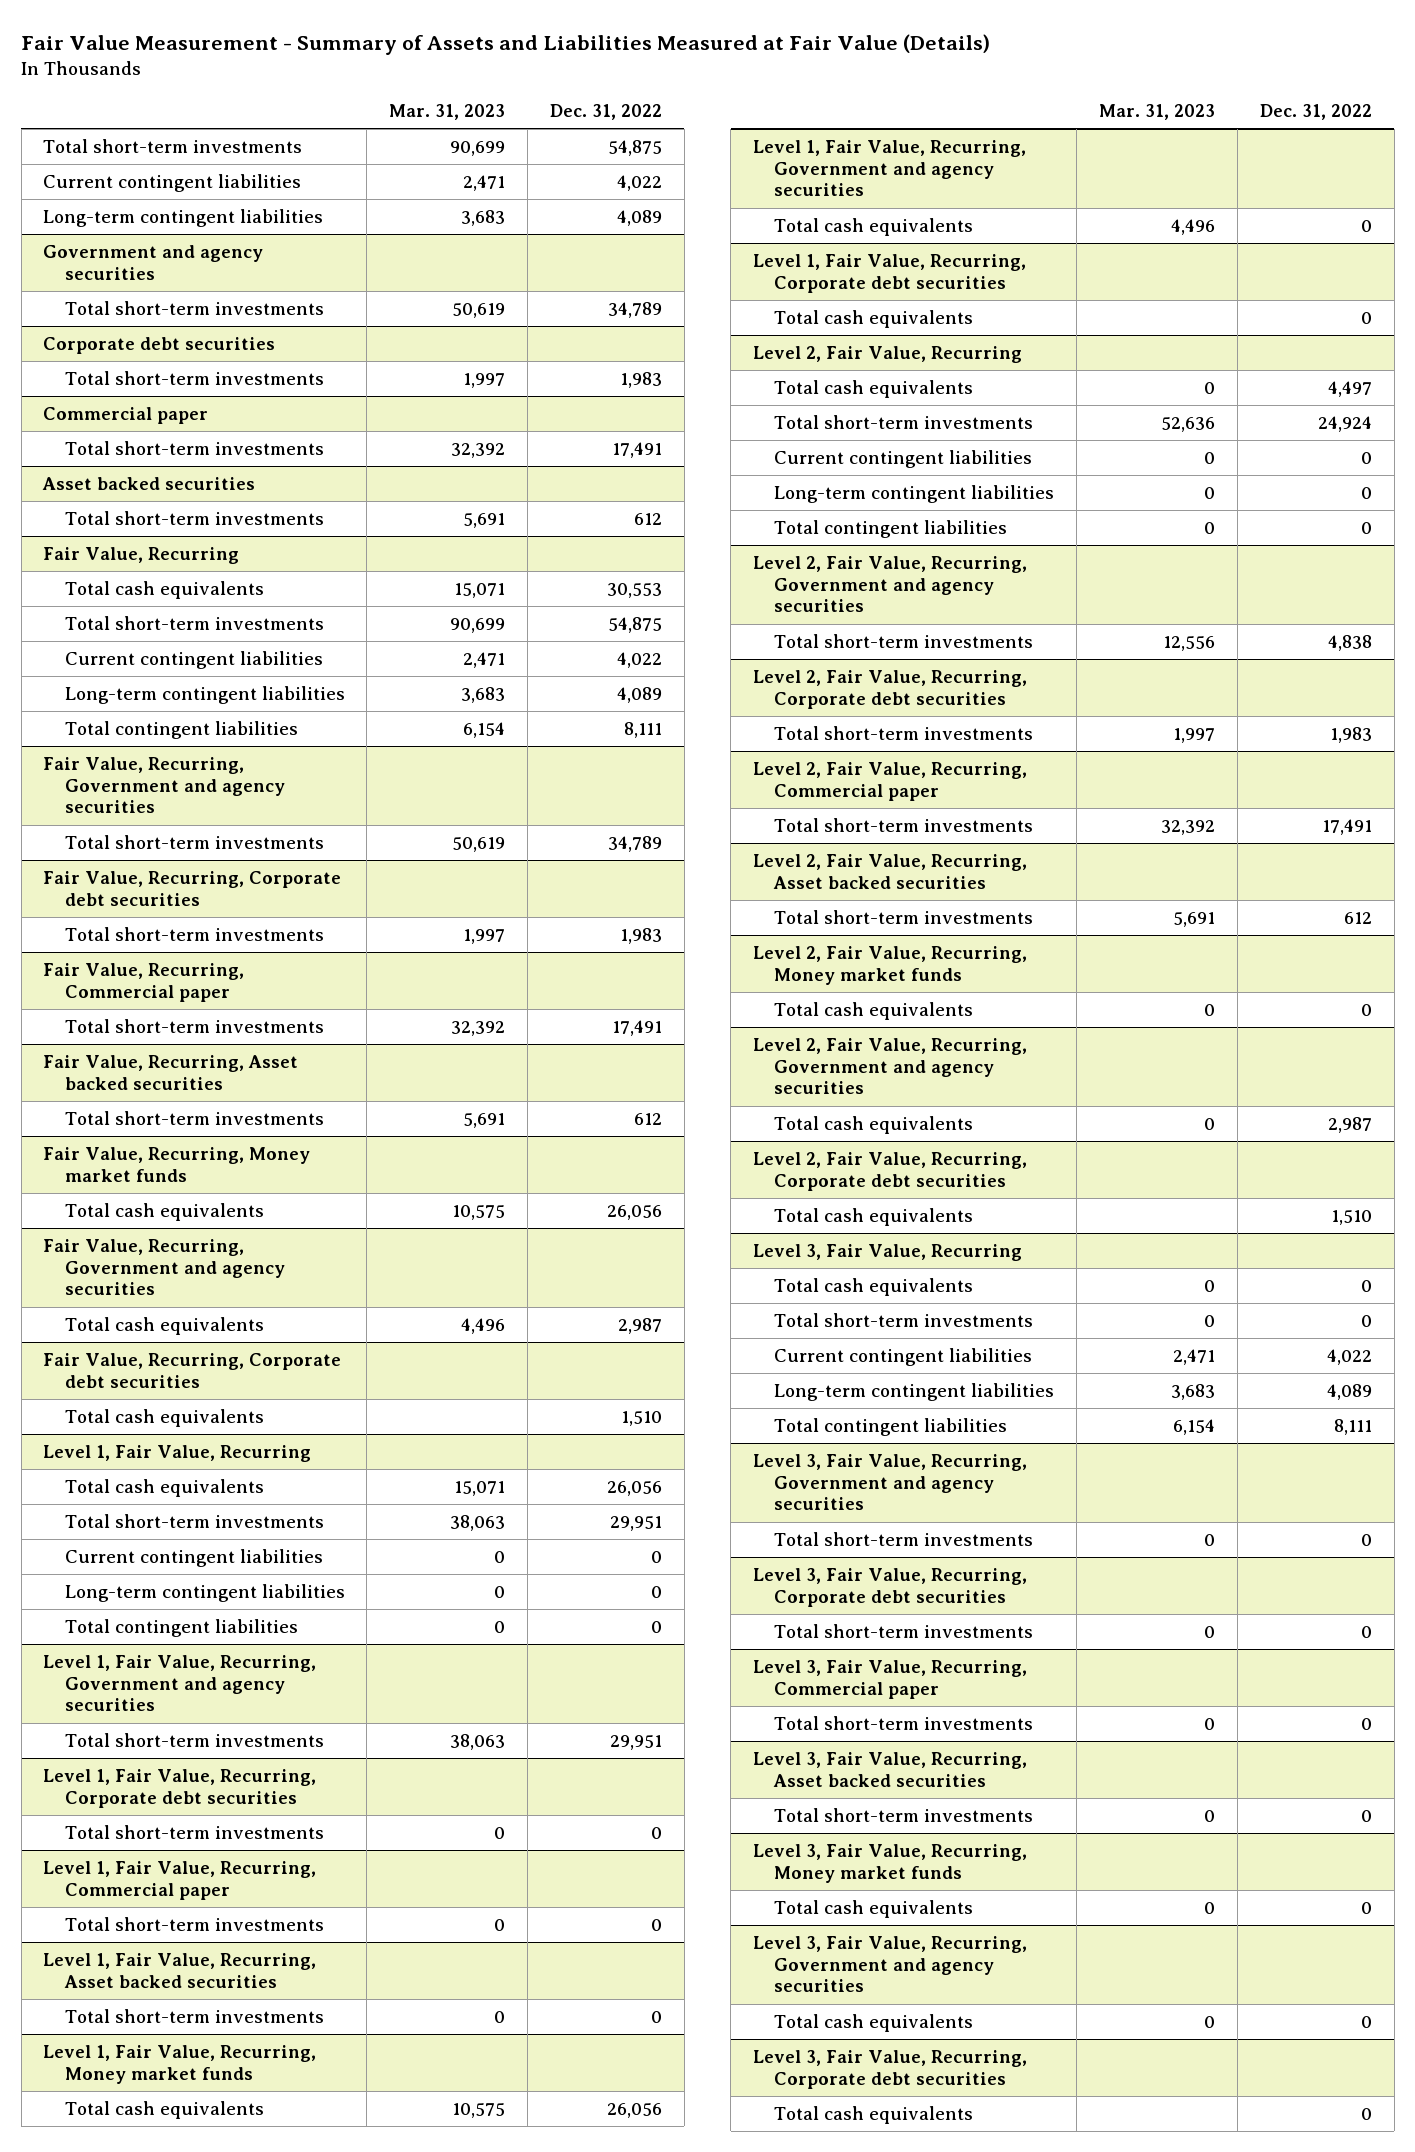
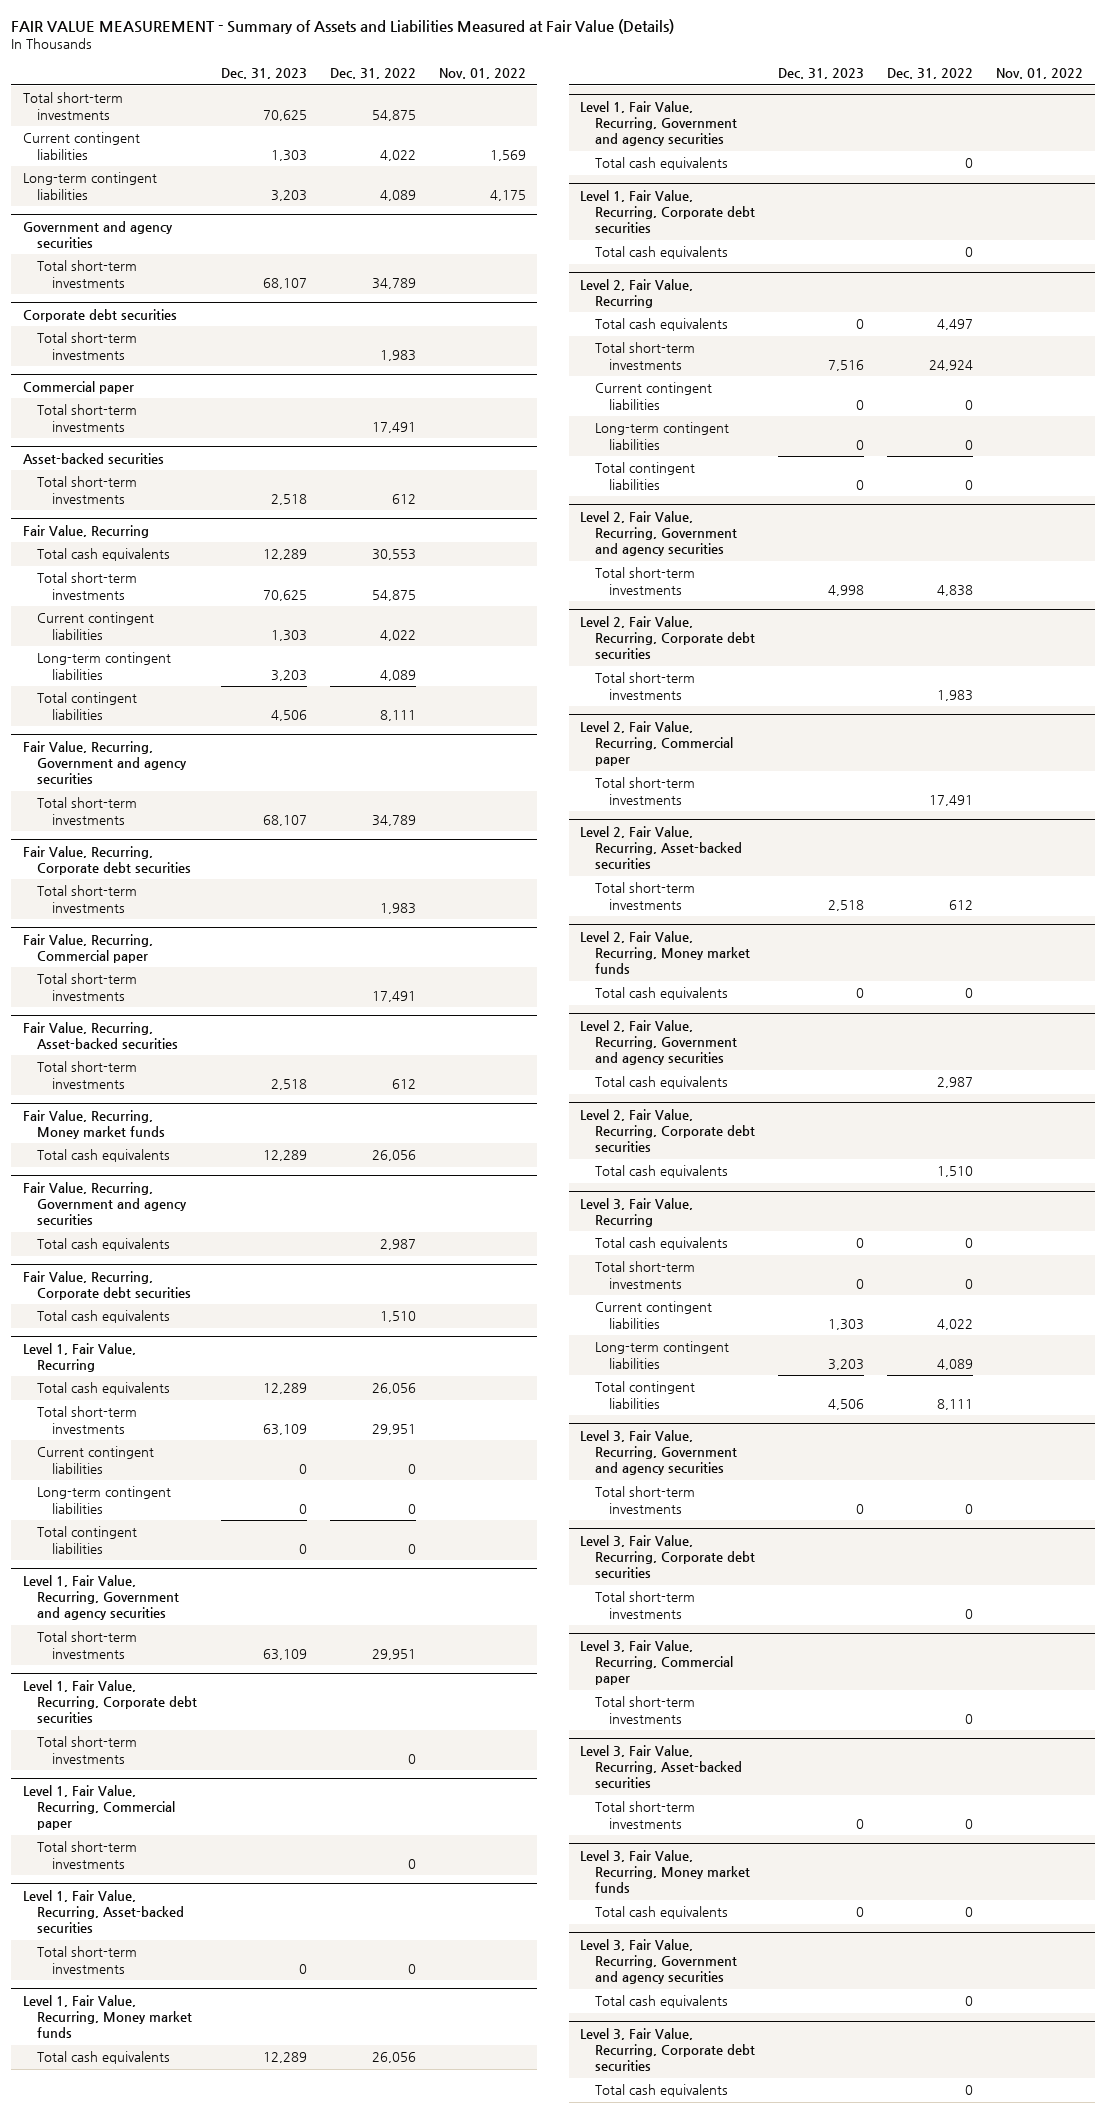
- Fair Value Measurement - Summary of Assets and Liabilities Measured at Fair Value (Details)
+ FAIR VALUE MEASUREMENT - Summary of Assets and Liabilities Measured at Fair Value (Details)
- | Mar. 31, 2023 | Dec. 31, 2022
+ | Dec. 31, 2023 | Dec. 31, 2022 | Nov. 01, 2022
- Asset backed securities
+ Asset-backed securities
- Fair Value, Recurring, Asset backed securities
+ Fair Value, Recurring, Asset-backed securities
- Level 1, Fair Value, Recurring, Asset backed securities
+ Level 1, Fair Value, Recurring, Asset-backed securities
- Level 2, Fair Value, Recurring, Asset backed securities
+ Level 2, Fair Value, Recurring, Asset-backed securities
- Level 3, Fair Value, Recurring, Asset backed securities
+ Level 3, Fair Value, Recurring, Asset-backed securities

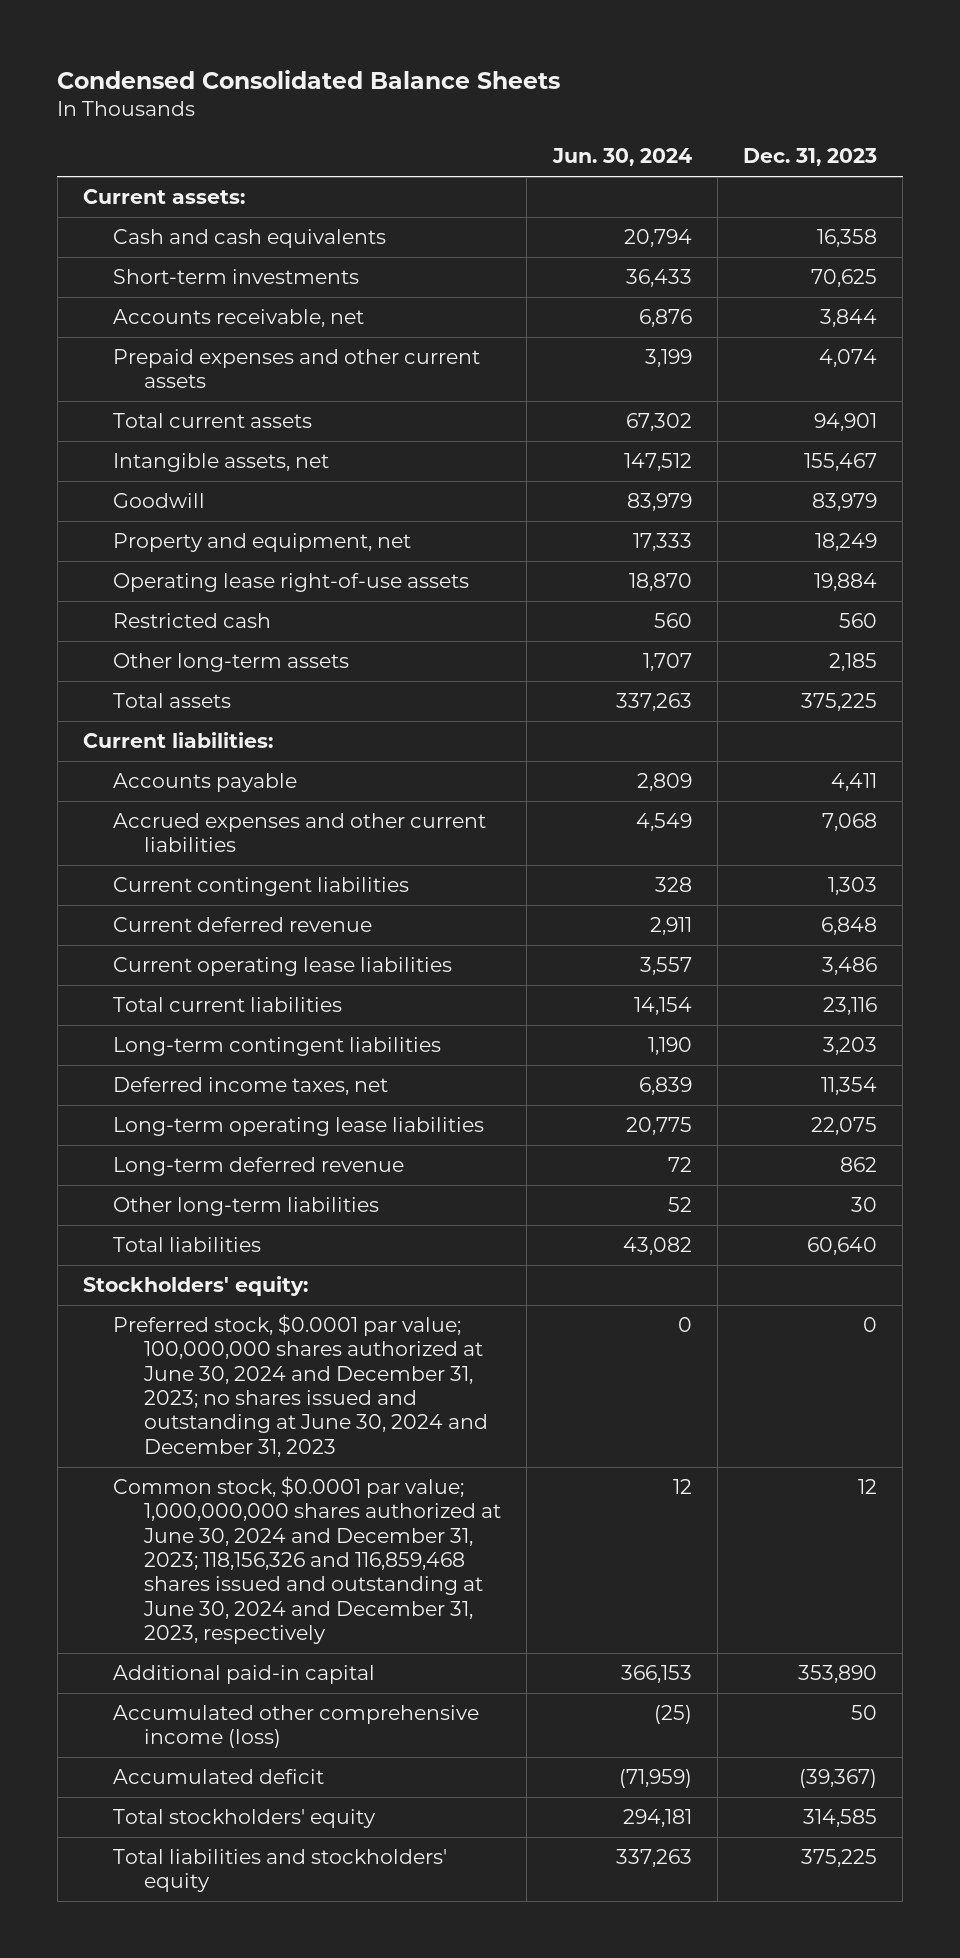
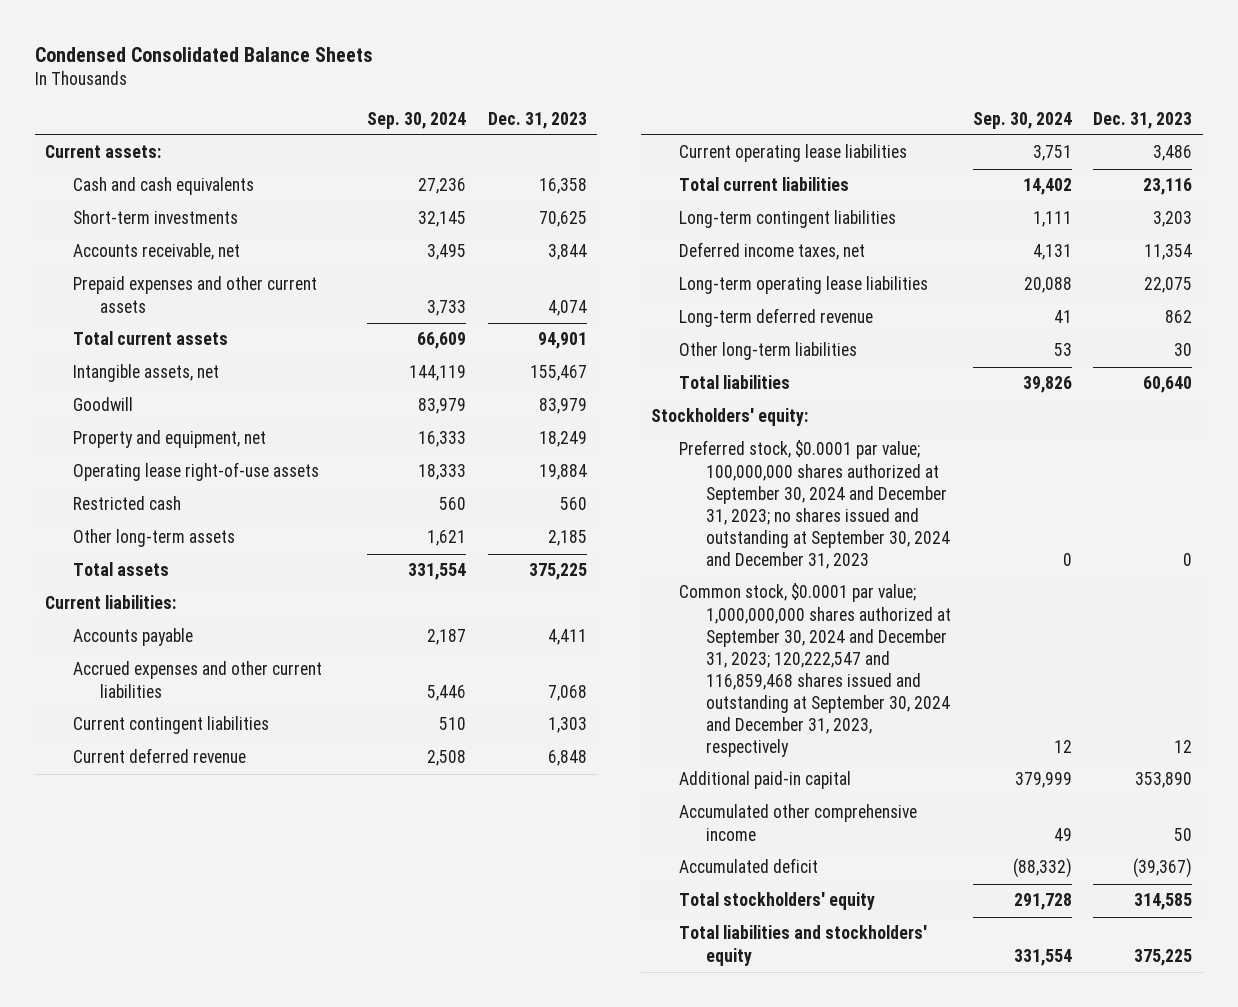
- | Jun. 30, 2024 | Dec. 31, 2023
+ | Sep. 30, 2024 | Dec. 31, 2023
- Preferred stock, $0.0001 par value; 100,000,000 shares authorized at June 30, 2024 and December 31, 2023; no shares issued and outstanding at June 30, 2024 and December 31, 2023 | 0 | 0
- Common stock, $0.0001 par value; 1,000,000,000 shares authorized at June 30, 2024 and December 31, 2023; 118,156,326 and 116,859,468 shares issued and outstanding at June 30, 2024 and December 31, 2023, respectively | 12 | 12
+ Preferred stock, $0.0001 par value; 100,000,000 shares authorized at September 30, 2024 and December 31, 2023; no shares issued and outstanding at September 30, 2024 and December 31, 2023 | 0 | 0
+ Common stock, $0.0001 par value; 1,000,000,000 shares authorized at September 30, 2024 and December 31, 2023; 120,222,547 and 116,859,468 shares issued and outstanding at September 30, 2024 and December 31, 2023, respectively | 12 | 12
- Accumulated other comprehensive income (loss) | (25) | 50
+ Accumulated other comprehensive income | 49 | 50

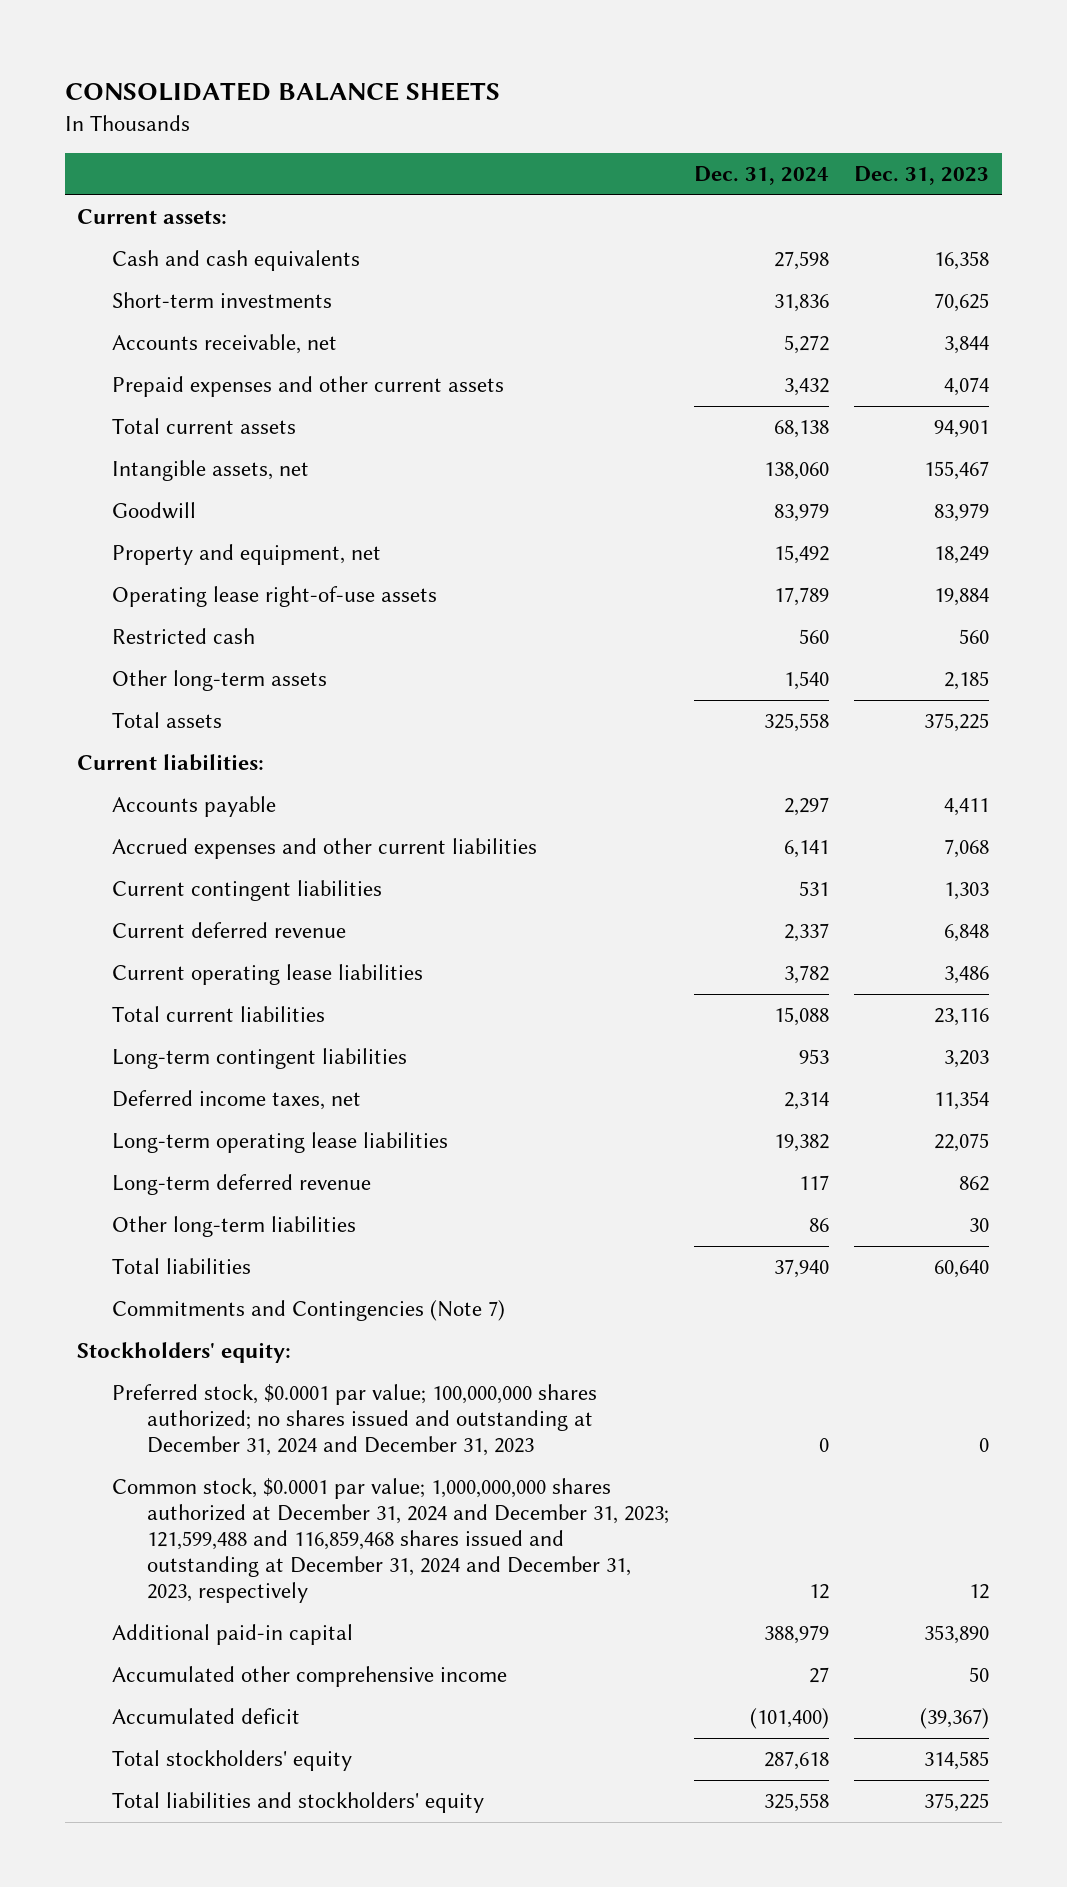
- Condensed Consolidated Balance Sheets
+ CONSOLIDATED BALANCE SHEETS
- | Sep. 30, 2024 | Dec. 31, 2023
+ | Dec. 31, 2024 | Dec. 31, 2023
+ Commitments and Contingencies (Note 7)
- Preferred stock, $0.0001 par value; 100,000,000 shares authorized at September 30, 2024 and December 31, 2023; no shares issued and outstanding at September 30, 2024 and December 31, 2023 | 0 | 0
- Common stock, $0.0001 par value; 1,000,000,000 shares authorized at September 30, 2024 and December 31, 2023; 120,222,547 and 116,859,468 shares issued and outstanding at September 30, 2024 and December 31, 2023, respectively | 12 | 12
+ Preferred stock, $0.0001 par value; 100,000,000 shares authorized; no shares issued and outstanding at December 31, 2024 and December 31, 2023 | 0 | 0
+ Common stock, $0.0001 par value; 1,000,000,000 shares authorized at December 31, 2024 and December 31, 2023; 121,599,488 and 116,859,468 shares issued and outstanding at December 31, 2024 and December 31, 2023, respectively | 12 | 12

